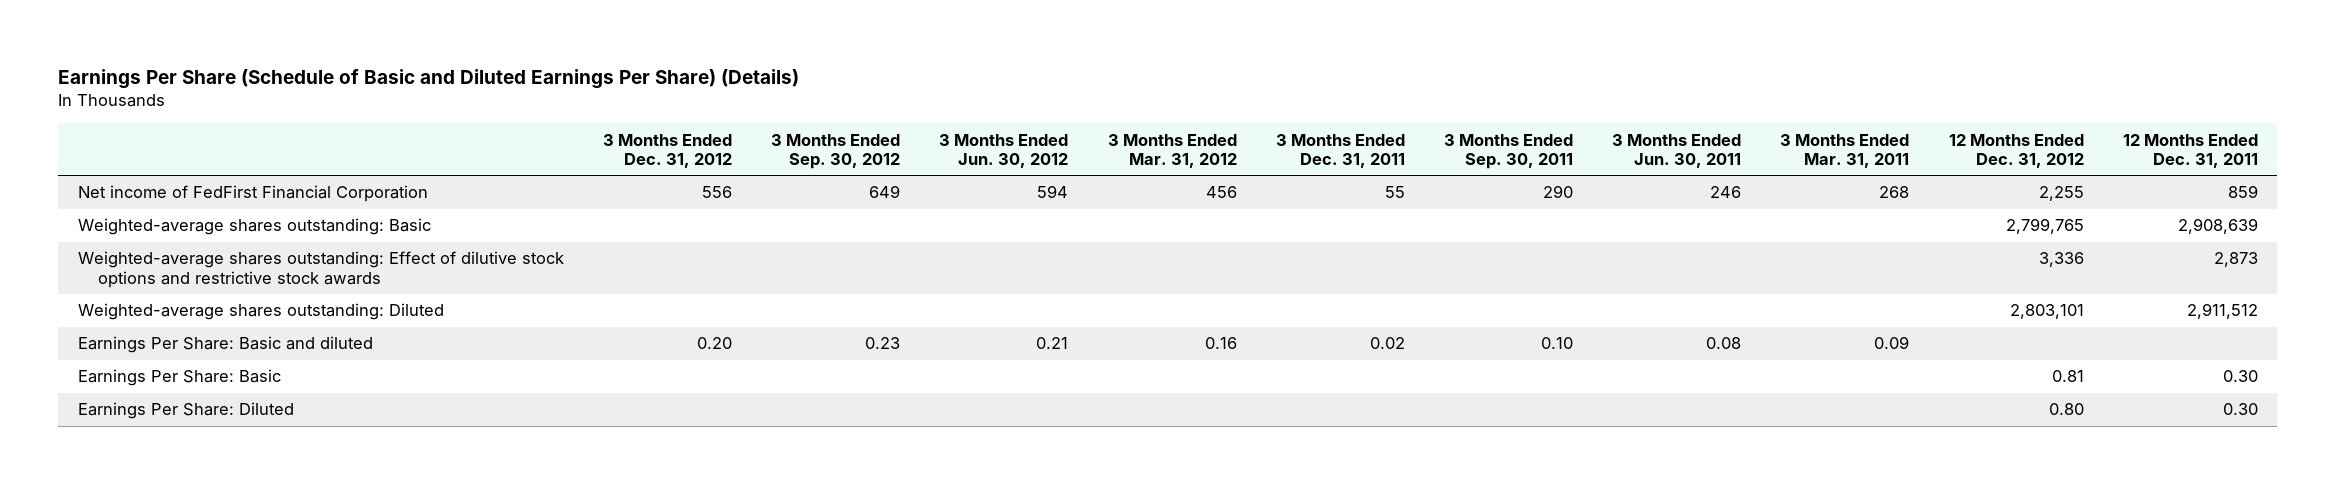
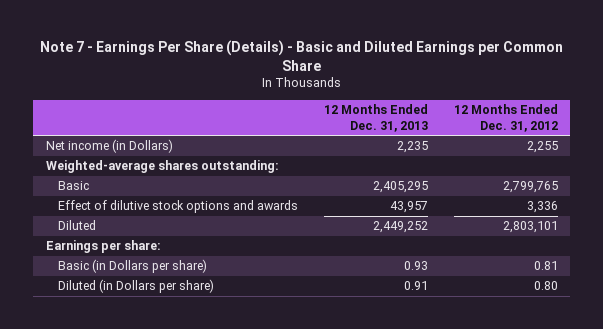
- Earnings Per Share (Schedule of Basic and Diluted Earnings Per Share) (Details)
+ Note 7 - Earnings Per Share (Details) - Basic and Diluted Earnings per Common Share
- | 3 Months Ended Dec. 31, 2012 | 3 Months Ended Sep. 30, 2012 | 3 Months Ended Jun. 30, 2012 | 3 Months Ended Mar. 31, 2012 | 3 Months Ended Dec. 31, 2011 | 3 Months Ended Sep. 30, 2011 | 3 Months Ended Jun. 30, 2011 | 3 Months Ended Mar. 31, 2011 | 12 Months Ended Dec. 31, 2012 | 12 Months Ended Dec. 31, 2011
+ | 12 Months Ended Dec. 31, 2013 | 12 Months Ended Dec. 31, 2012
- Net income of FedFirst Financial Corporation | 556 | 649 | 594 | 456 | 55 | 290 | 246 | 268 | 2,255 | 859
- Weighted-average shares outstanding: Basic | | | | | | | | | 2,799,765 | 2,908,639
- Weighted-average shares outstanding: Effect of dilutive stock options and restrictive stock awards | | | | | | | | | 3,336 | 2,873
- Weighted-average shares outstanding: Diluted | | | | | | | | | 2,803,101 | 2,911,512
- Earnings Per Share: Basic and diluted | 0.20 | 0.23 | 0.21 | 0.16 | 0.02 | 0.10 | 0.08 | 0.09 | |
- Earnings Per Share: Basic | | | | | | | | | 0.81 | 0.30
- Earnings Per Share: Diluted | | | | | | | | | 0.80 | 0.30
+ Net income (in Dollars) | 2,235 | 2,255
+ Weighted-average shares outstanding:
+ Basic | 2,405,295 | 2,799,765
+ Effect of dilutive stock options and awards | 43,957 | 3,336
+ Diluted | 2,449,252 | 2,803,101
+ Earnings per share:
+ Basic (in Dollars per share) | 0.93 | 0.81
+ Diluted (in Dollars per share) | 0.91 | 0.80

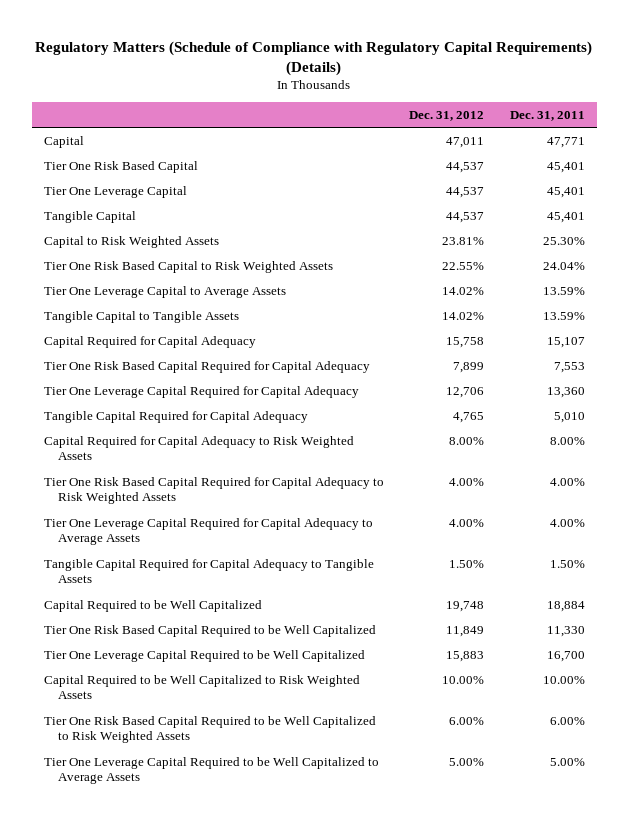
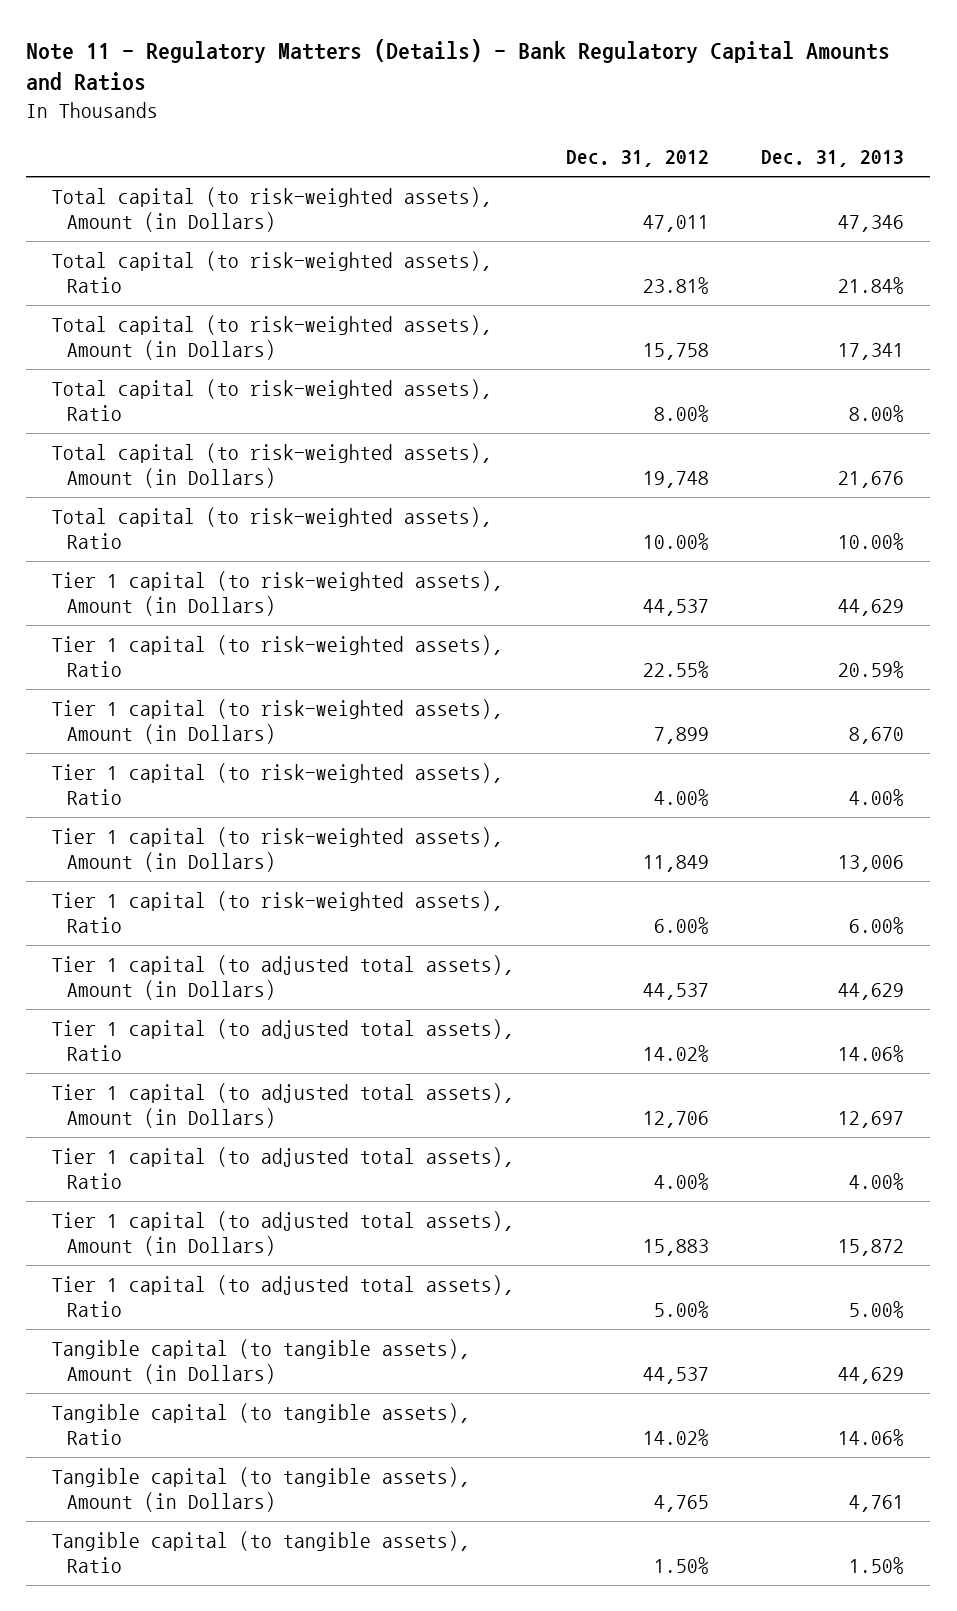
- Regulatory Matters (Schedule of Compliance with Regulatory Capital Requirements) (Details)
+ Note 11 - Regulatory Matters (Details) - Bank Regulatory Capital Amounts and Ratios
- | Dec. 31, 2012 | Dec. 31, 2011
+ | Dec. 31, 2012 | Dec. 31, 2013
- Capital | 47,011 | 47,771
- Tier One Risk Based Capital | 44,537 | 45,401
- Tier One Leverage Capital | 44,537 | 45,401
- Tangible Capital | 44,537 | 45,401
- Capital to Risk Weighted Assets | 23.81% | 25.30%
- Tier One Risk Based Capital to Risk Weighted Assets | 22.55% | 24.04%
- Tier One Leverage Capital to Average Assets | 14.02% | 13.59%
- Tangible Capital to Tangible Assets | 14.02% | 13.59%
- Capital Required for Capital Adequacy | 15,758 | 15,107
- Tier One Risk Based Capital Required for Capital Adequacy | 7,899 | 7,553
- Tier One Leverage Capital Required for Capital Adequacy | 12,706 | 13,360
- Tangible Capital Required for Capital Adequacy | 4,765 | 5,010
- Capital Required for Capital Adequacy to Risk Weighted Assets | 8.00% | 8.00%
- Tier One Risk Based Capital Required for Capital Adequacy to Risk Weighted Assets | 4.00% | 4.00%
- Tier One Leverage Capital Required for Capital Adequacy to Average Assets | 4.00% | 4.00%
- Tangible Capital Required for Capital Adequacy to Tangible Assets | 1.50% | 1.50%
- Capital Required to be Well Capitalized | 19,748 | 18,884
- Tier One Risk Based Capital Required to be Well Capitalized | 11,849 | 11,330
- Tier One Leverage Capital Required to be Well Capitalized | 15,883 | 16,700
- Capital Required to be Well Capitalized to Risk Weighted Assets | 10.00% | 10.00%
- Tier One Risk Based Capital Required to be Well Capitalized to Risk Weighted Assets | 6.00% | 6.00%
- Tier One Leverage Capital Required to be Well Capitalized to Average Assets | 5.00% | 5.00%
+ Total capital (to risk-weighted assets), Amount (in Dollars) | 47,011 | 47,346
+ Total capital (to risk-weighted assets), Ratio | 23.81% | 21.84%
+ Total capital (to risk-weighted assets), Amount (in Dollars) | 15,758 | 17,341
+ Total capital (to risk-weighted assets), Ratio | 8.00% | 8.00%
+ Total capital (to risk-weighted assets), Amount (in Dollars) | 19,748 | 21,676
+ Total capital (to risk-weighted assets), Ratio | 10.00% | 10.00%
+ Tier 1 capital (to risk-weighted assets), Amount (in Dollars) | 44,537 | 44,629
+ Tier 1 capital (to risk-weighted assets), Ratio | 22.55% | 20.59%
+ Tier 1 capital (to risk-weighted assets), Amount (in Dollars) | 7,899 | 8,670
+ Tier 1 capital (to risk-weighted assets), Ratio | 4.00% | 4.00%
+ Tier 1 capital (to risk-weighted assets), Amount (in Dollars) | 11,849 | 13,006
+ Tier 1 capital (to risk-weighted assets), Ratio | 6.00% | 6.00%
+ Tier 1 capital (to adjusted total assets), Amount (in Dollars) | 44,537 | 44,629
+ Tier 1 capital (to adjusted total assets), Ratio | 14.02% | 14.06%
+ Tier 1 capital (to adjusted total assets), Amount (in Dollars) | 12,706 | 12,697
+ Tier 1 capital (to adjusted total assets), Ratio | 4.00% | 4.00%
+ Tier 1 capital (to adjusted total assets), Amount (in Dollars) | 15,883 | 15,872
+ Tier 1 capital (to adjusted total assets), Ratio | 5.00% | 5.00%
+ Tangible capital (to tangible assets), Amount (in Dollars) | 44,537 | 44,629
+ Tangible capital (to tangible assets), Ratio | 14.02% | 14.06%
+ Tangible capital (to tangible assets), Amount (in Dollars) | 4,765 | 4,761
+ Tangible capital (to tangible assets), Ratio | 1.50% | 1.50%

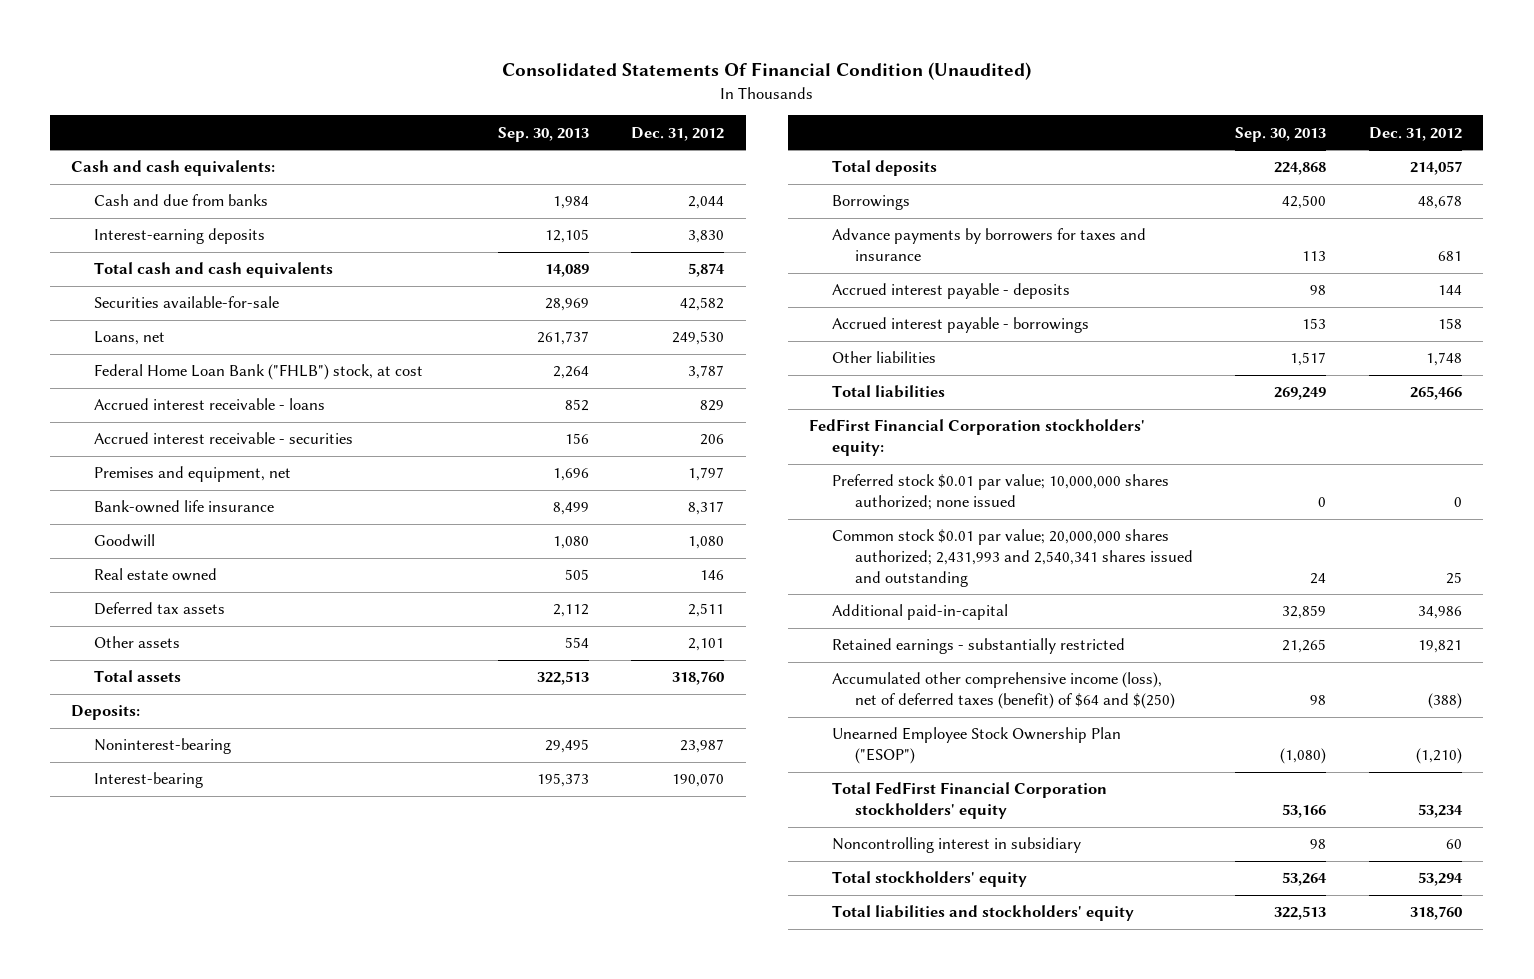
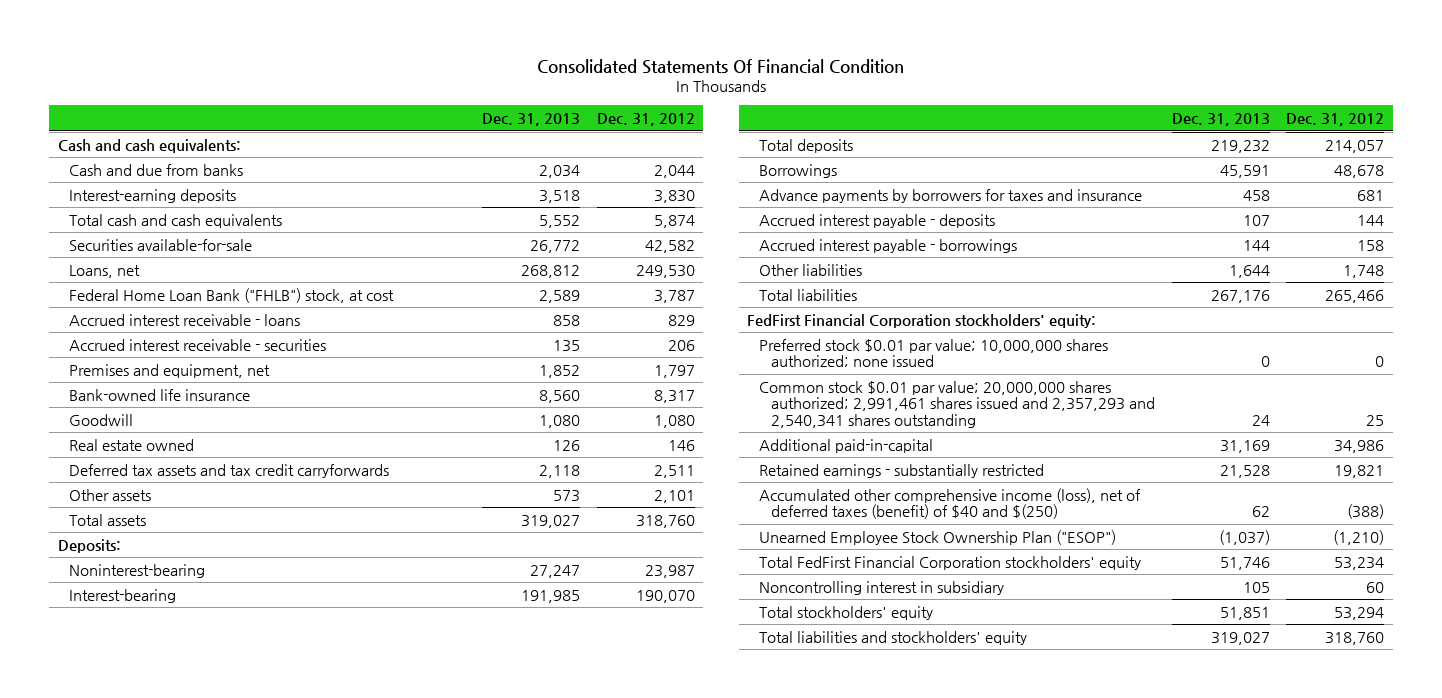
- Consolidated Statements Of Financial Condition (Unaudited)
+ Consolidated Statements Of Financial Condition
- | Sep. 30, 2013 | Dec. 31, 2012
+ | Dec. 31, 2013 | Dec. 31, 2012
- Deferred tax assets | 2,112 | 2,511
+ Deferred tax assets and tax credit carryforwards | 2,118 | 2,511
- Common stock $0.01 par value; 20,000,000 shares authorized; 2,431,993 and 2,540,341 shares issued and outstanding | 24 | 25
+ Common stock $0.01 par value; 20,000,000 shares authorized; 2,991,461 shares issued and 2,357,293 and 2,540,341 shares outstanding | 24 | 25
- Accumulated other comprehensive income (loss), net of deferred taxes (benefit) of $64 and $(250) | 98 | (388)
+ Accumulated other comprehensive income (loss), net of deferred taxes (benefit) of $40 and $(250) | 62 | (388)

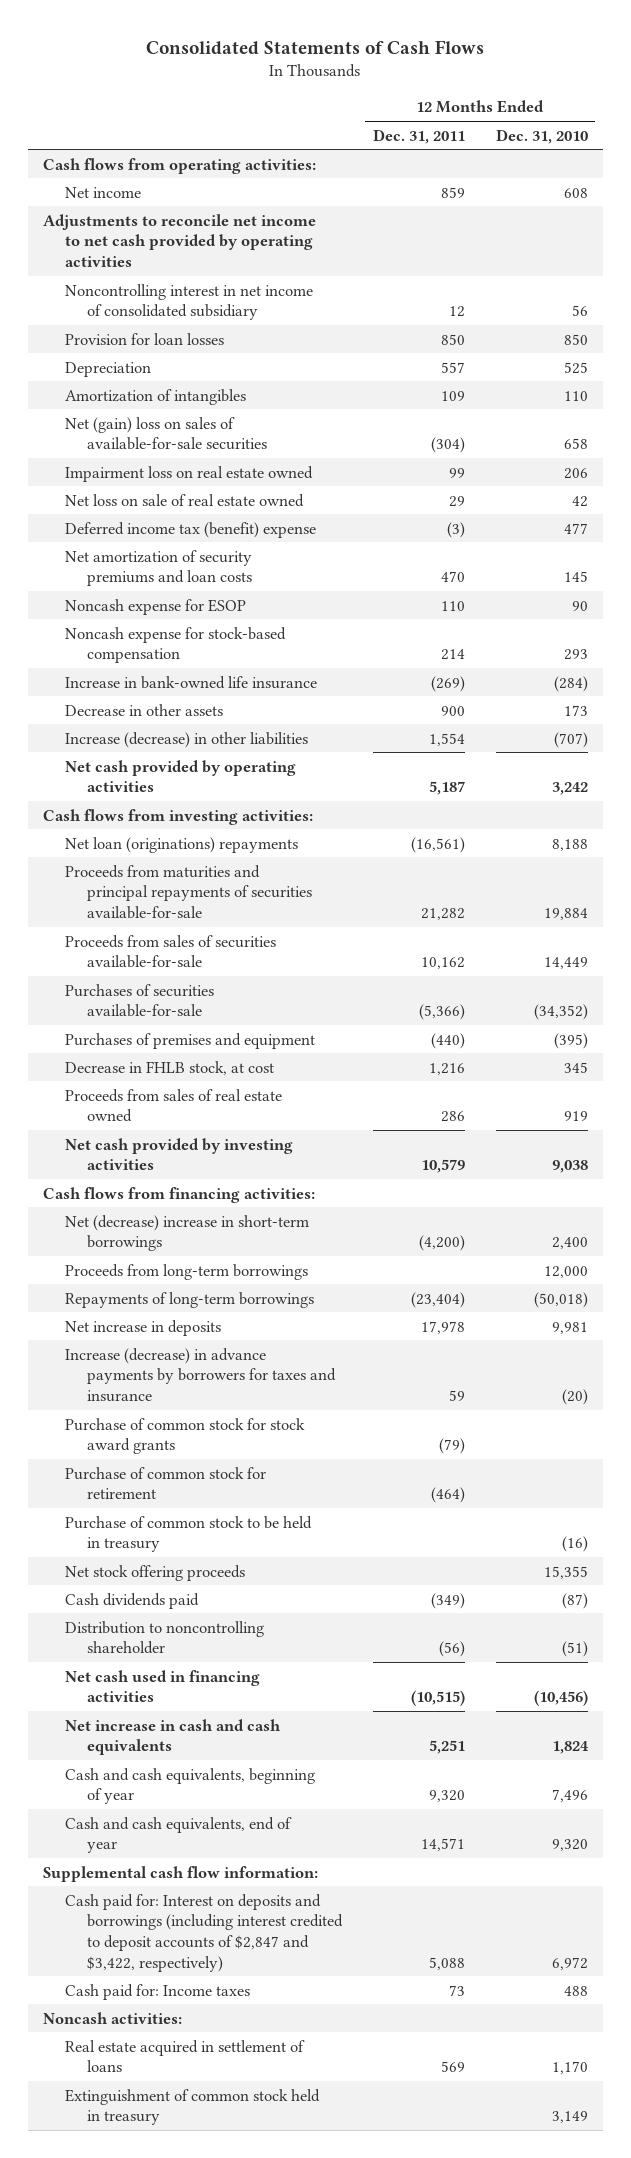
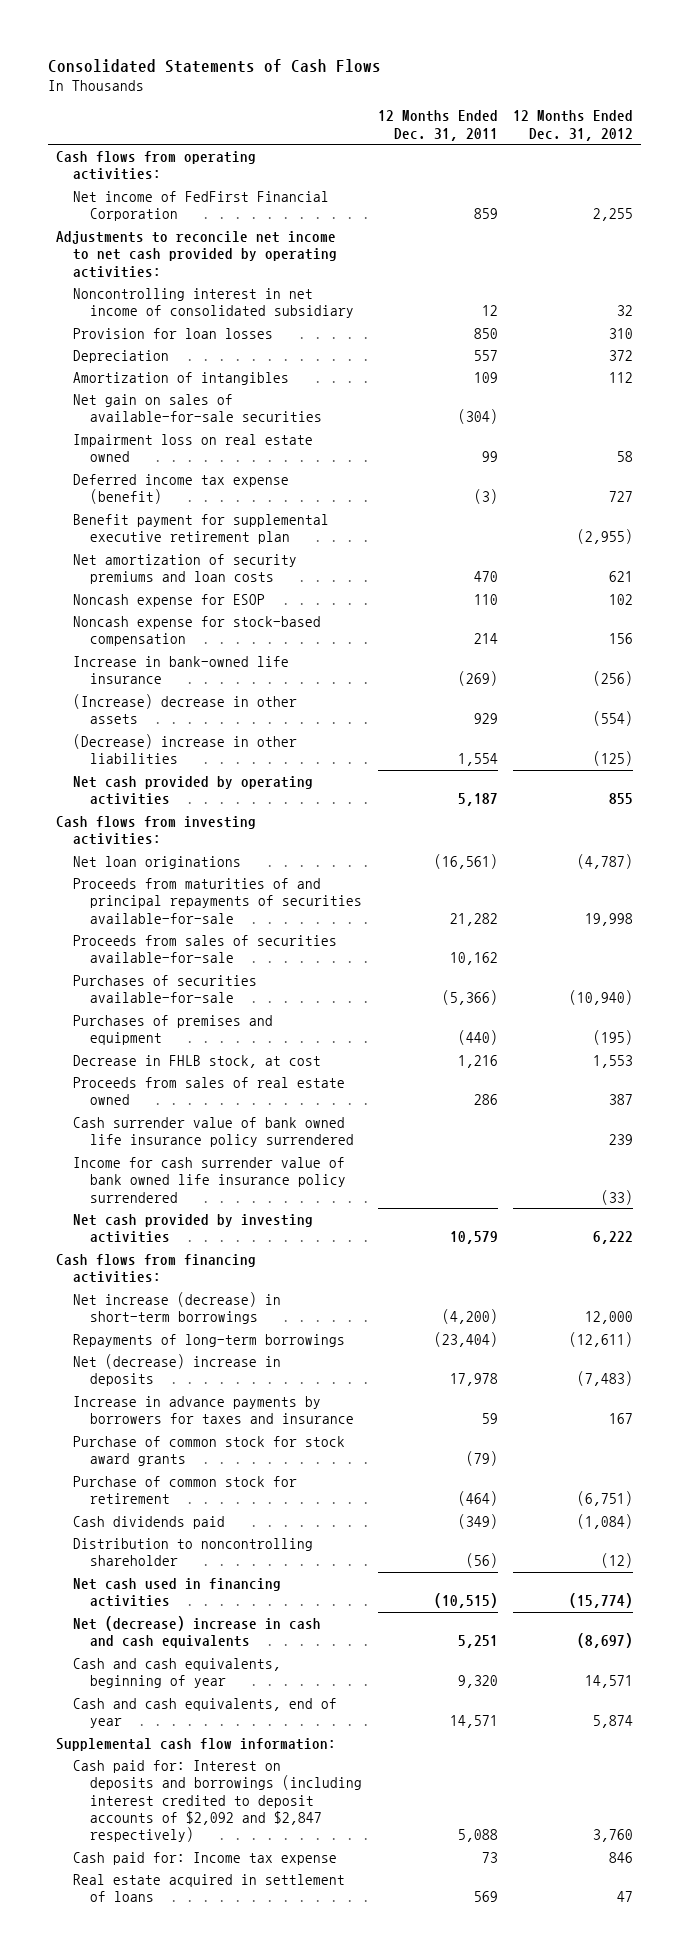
- | 12 Months Ended Dec. 31, 2011 | 12 Months Ended Dec. 31, 2010
+ | 12 Months Ended Dec. 31, 2011 | 12 Months Ended Dec. 31, 2012
- Net income | 859 | 608
- Adjustments to reconcile net income to net cash provided by operating activities
+ Net income of FedFirst Financial Corporation | 859 | 2,255
+ Adjustments to reconcile net income to net cash provided by operating activities:
- Net (gain) loss on sales of available-for-sale securities | (304) | 658
+ Net gain on sales of available-for-sale securities | (304) |
- Net loss on sale of real estate owned | 29 | 42
- Deferred income tax (benefit) expense | (3) | 477
+ Deferred income tax expense (benefit) | (3) | 727
+ Benefit payment for supplemental executive retirement plan | | (2,955)
- Decrease in other assets | 900 | 173
- Increase (decrease) in other liabilities | 1,554 | (707)
+ (Increase) decrease in other assets | 929 | (554)
+ (Decrease) increase in other liabilities | 1,554 | (125)
- Net loan (originations) repayments | (16,561) | 8,188
- Proceeds from maturities and principal repayments of securities available-for-sale | 21,282 | 19,884
+ Net loan originations | (16,561) | (4,787)
+ Proceeds from maturities of and principal repayments of securities available-for-sale | 21,282 | 19,998
+ Cash surrender value of bank owned life insurance policy surrendered | | 239
+ Income for cash surrender value of bank owned life insurance policy surrendered | | (33)
- Net (decrease) increase in short-term borrowings | (4,200) | 2,400
- Proceeds from long-term borrowings | | 12,000
+ Net increase (decrease) in short-term borrowings | (4,200) | 12,000
- Net increase in deposits | 17,978 | 9,981
- Increase (decrease) in advance payments by borrowers for taxes and insurance | 59 | (20)
+ Net (decrease) increase in deposits | 17,978 | (7,483)
+ Increase in advance payments by borrowers for taxes and insurance | 59 | 167
- Purchase of common stock to be held in treasury | | (16)
- Net stock offering proceeds | | 15,355
- Net increase in cash and cash equivalents | 5,251 | 1,824
+ Net (decrease) increase in cash and cash equivalents | 5,251 | (8,697)
- Cash paid for: Interest on deposits and borrowings (including interest credited to deposit accounts of $2,847 and $3,422, respectively) | 5,088 | 6,972
- Cash paid for: Income taxes | 73 | 488
- Noncash activities:
+ Cash paid for: Interest on deposits and borrowings (including interest credited to deposit accounts of $2,092 and $2,847 respectively) | 5,088 | 3,760
+ Cash paid for: Income tax expense | 73 | 846
- Extinguishment of common stock held in treasury | | 3,149

